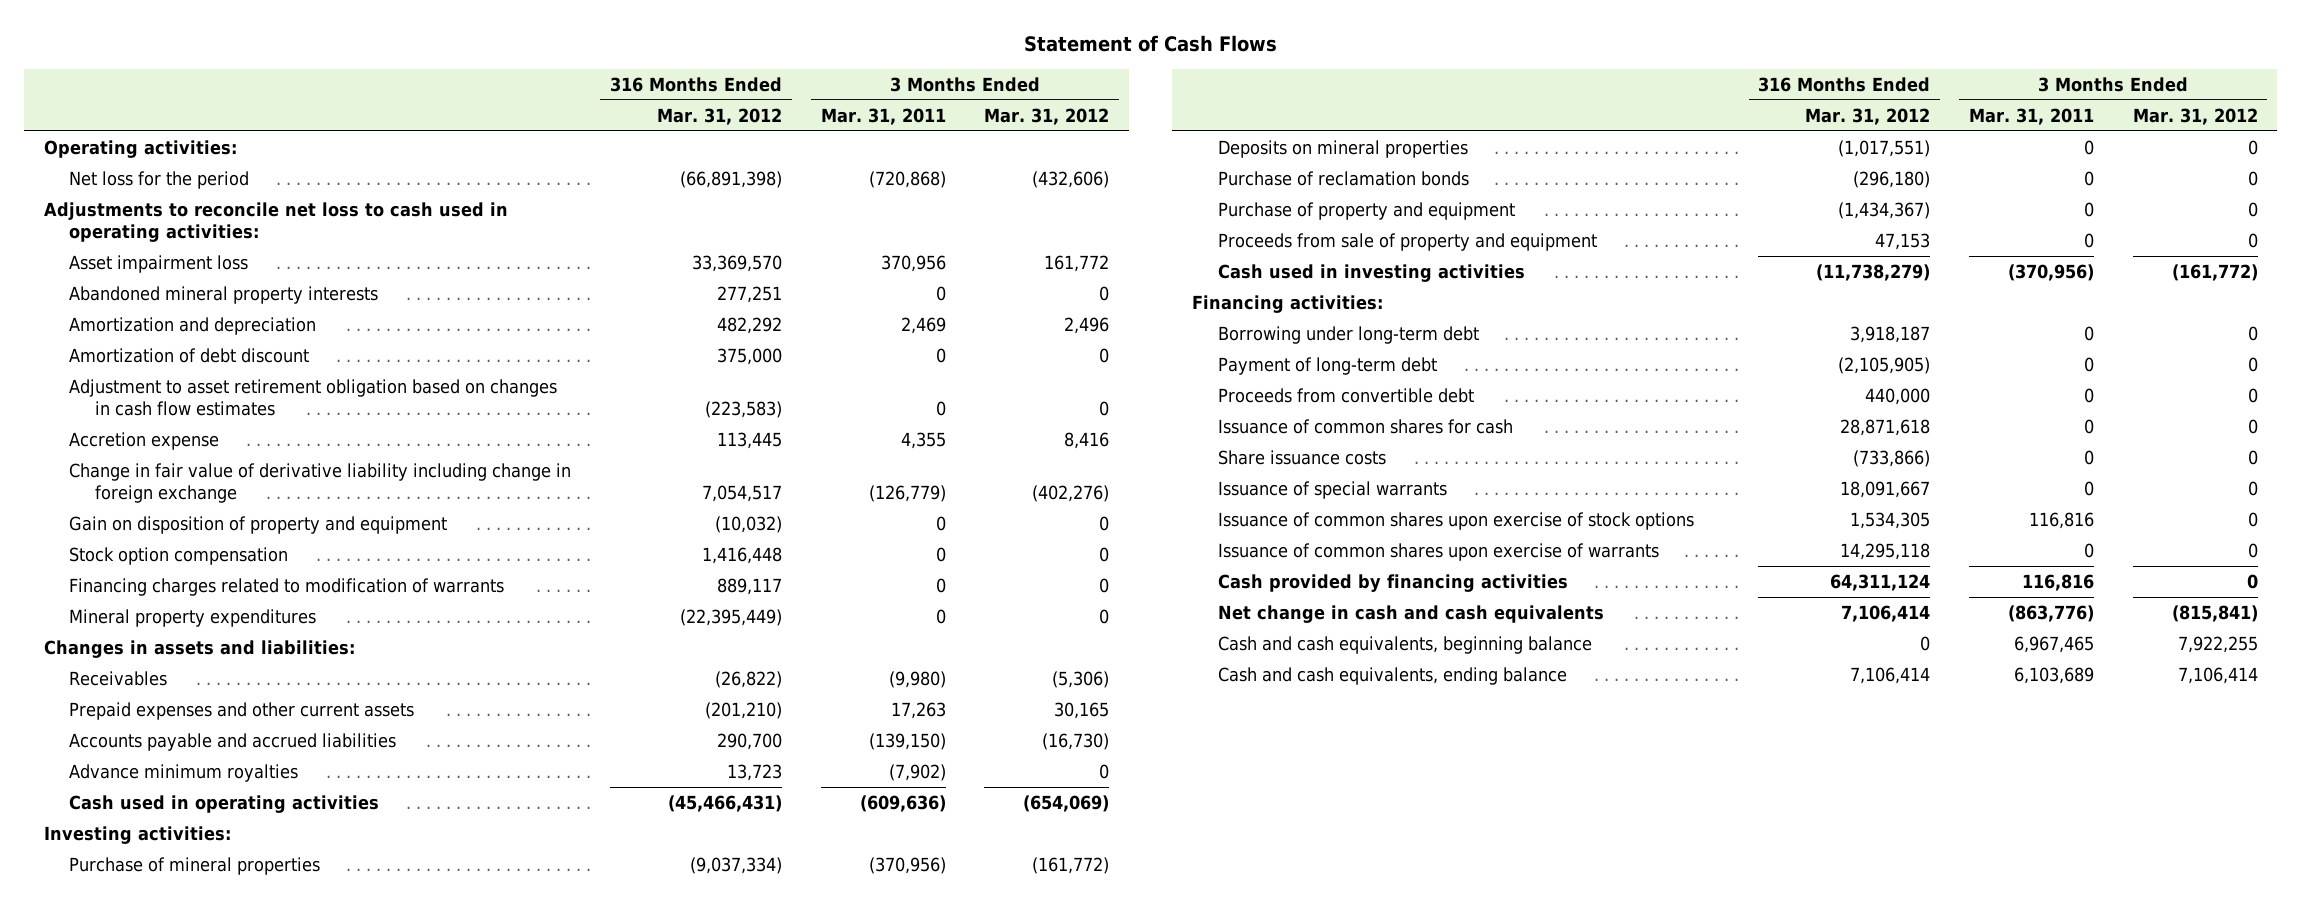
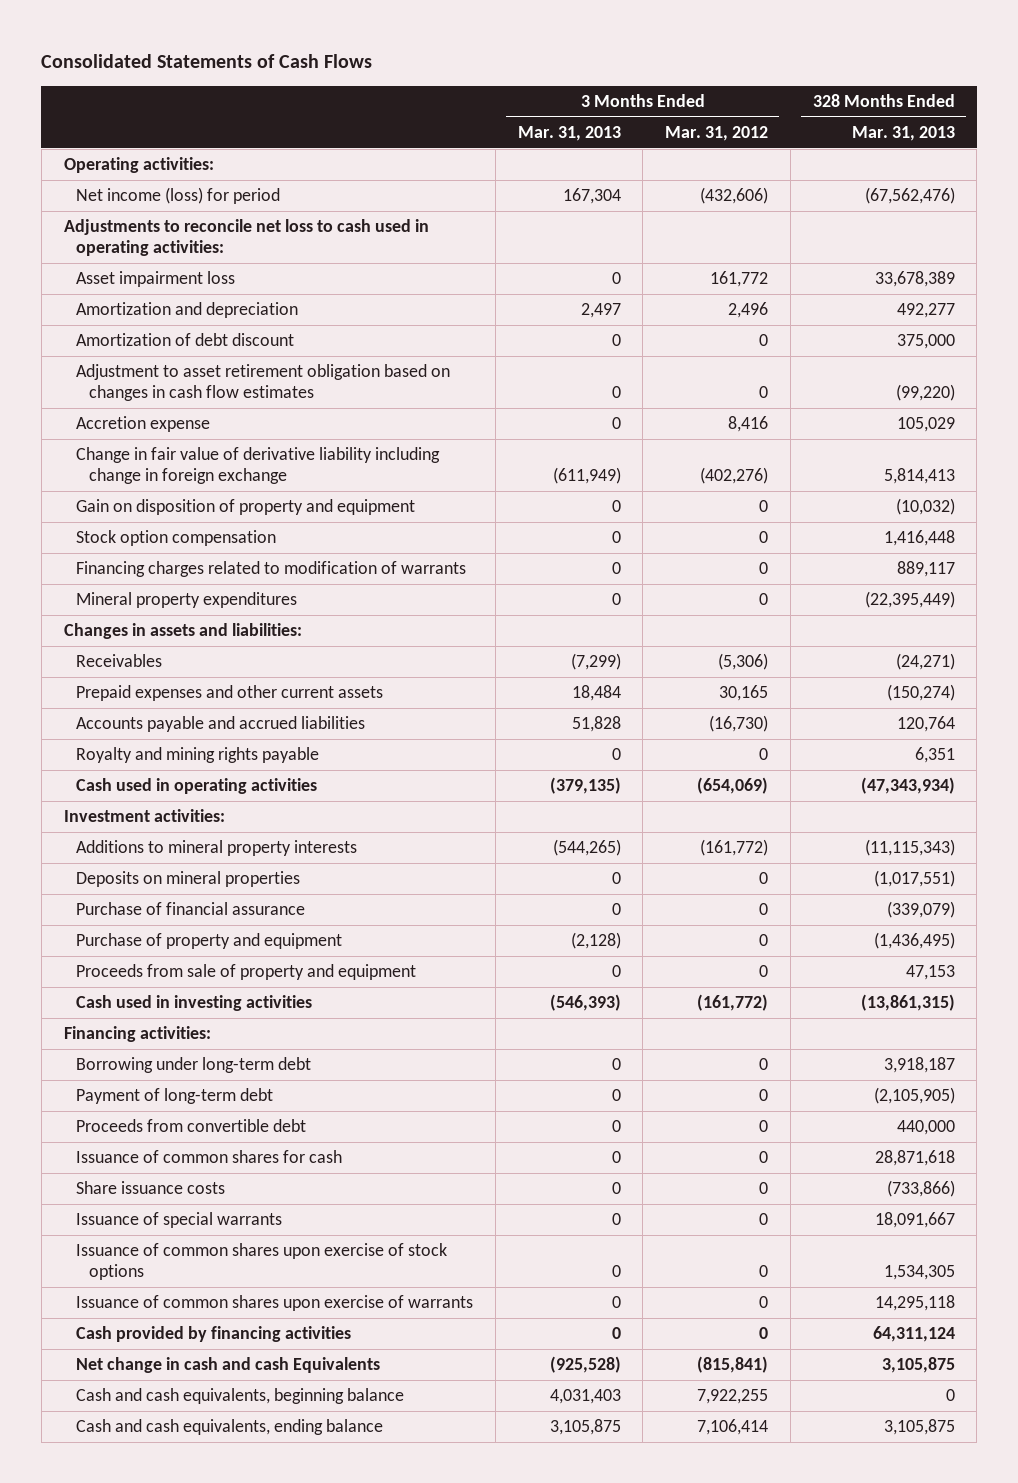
- Statement of Cash Flows
+ Consolidated Statements of Cash Flows
- | 316 Months Ended Mar. 31, 2012 | 3 Months Ended Mar. 31, 2011 | 3 Months Ended Mar. 31, 2012
+ | 3 Months Ended Mar. 31, 2013 | 3 Months Ended Mar. 31, 2012 | 328 Months Ended Mar. 31, 2013
- Net loss for the period | (66,891,398) | (720,868) | (432,606)
+ Net income (loss) for period | 167,304 | (432,606) | (67,562,476)
- Abandoned mineral property interests | 277,251 | 0 | 0
- Advance minimum royalties | 13,723 | (7,902) | 0
+ Royalty and mining rights payable | 0 | 0 | 6,351
- Investing activities:
- Purchase of mineral properties | (9,037,334) | (370,956) | (161,772)
+ Investment activities:
+ Additions to mineral property interests | (544,265) | (161,772) | (11,115,343)
- Purchase of reclamation bonds | (296,180) | 0 | 0
+ Purchase of financial assurance | 0 | 0 | (339,079)
- Net change in cash and cash equivalents | 7,106,414 | (863,776) | (815,841)
+ Net change in cash and cash Equivalents | (925,528) | (815,841) | 3,105,875

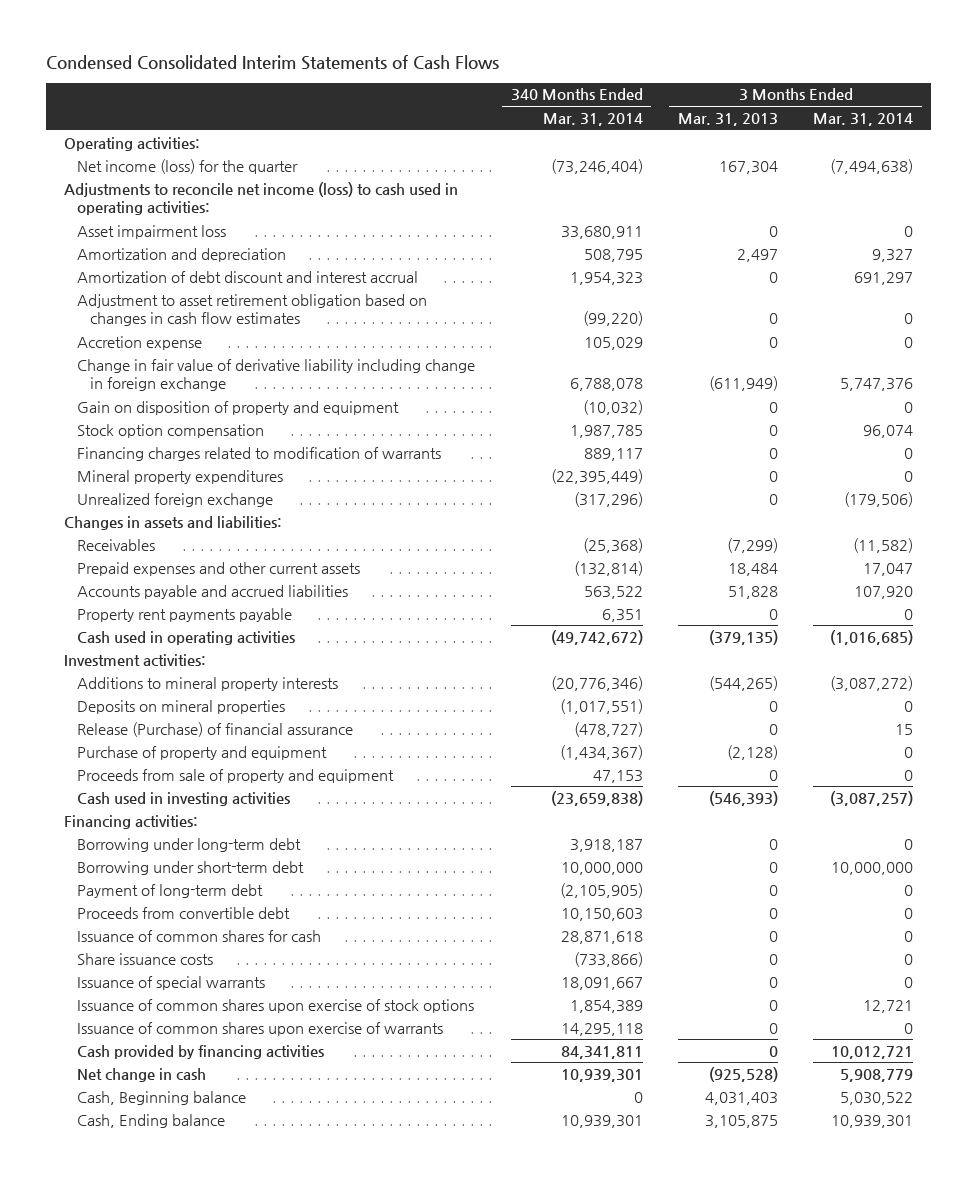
- Consolidated Statements of Cash Flows
+ Condensed Consolidated Interim Statements of Cash Flows
- | 3 Months Ended Mar. 31, 2013 | 3 Months Ended Mar. 31, 2012 | 328 Months Ended Mar. 31, 2013
+ | 340 Months Ended Mar. 31, 2014 | 3 Months Ended Mar. 31, 2013 | 3 Months Ended Mar. 31, 2014
- Net income (loss) for period | 167,304 | (432,606) | (67,562,476)
- Adjustments to reconcile net loss to cash used in operating activities:
+ Net income (loss) for the quarter | (73,246,404) | 167,304 | (7,494,638)
+ Adjustments to reconcile net income (loss) to cash used in operating activities:
- Amortization of debt discount | 0 | 0 | 375,000
+ Amortization of debt discount and interest accrual | 1,954,323 | 0 | 691,297
+ Unrealized foreign exchange | (317,296) | 0 | (179,506)
- Royalty and mining rights payable | 0 | 0 | 6,351
+ Property rent payments payable | 6,351 | 0 | 0
- Purchase of financial assurance | 0 | 0 | (339,079)
+ Release (Purchase) of financial assurance | (478,727) | 0 | 15
+ Borrowing under short-term debt | 10,000,000 | 0 | 10,000,000
- Net change in cash and cash Equivalents | (925,528) | (815,841) | 3,105,875
- Cash and cash equivalents, beginning balance | 4,031,403 | 7,922,255 | 0
- Cash and cash equivalents, ending balance | 3,105,875 | 7,106,414 | 3,105,875
+ Net change in cash | 10,939,301 | (925,528) | 5,908,779
+ Cash, Beginning balance | 0 | 4,031,403 | 5,030,522
+ Cash, Ending balance | 10,939,301 | 3,105,875 | 10,939,301

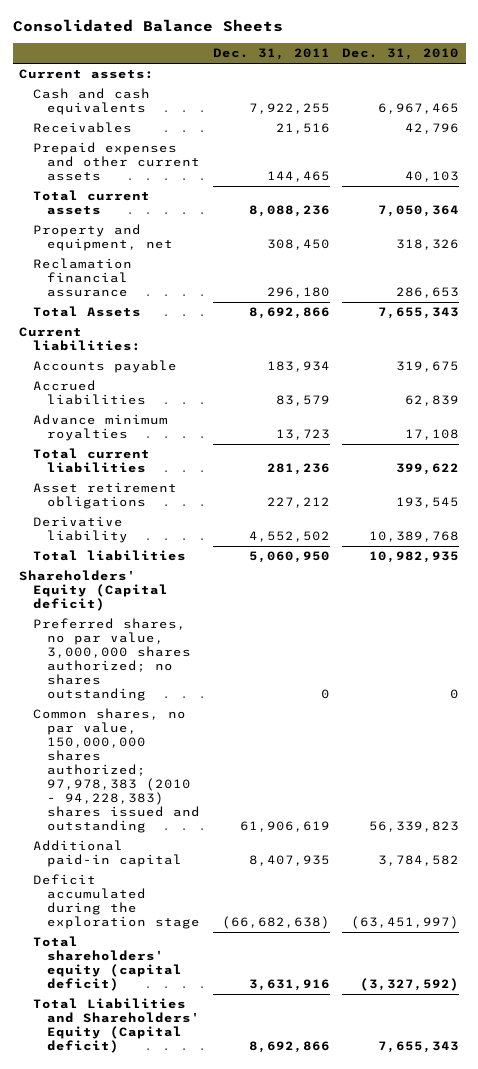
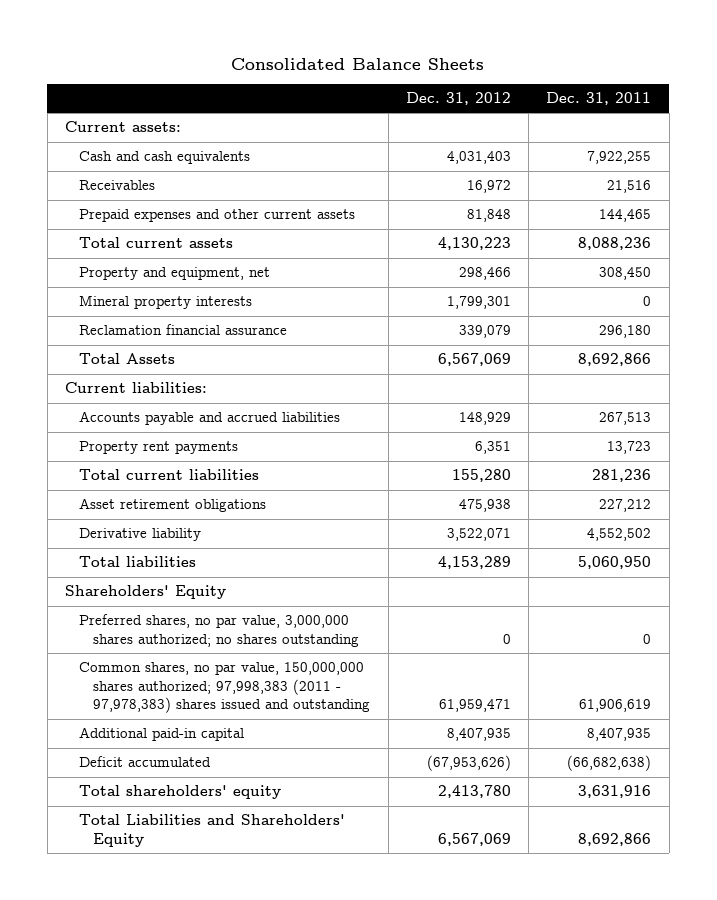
- | Dec. 31, 2011 | Dec. 31, 2010
+ | Dec. 31, 2012 | Dec. 31, 2011
+ Mineral property interests | 1,799,301 | 0
- Accounts payable | 183,934 | 319,675
- Accrued liabilities | 83,579 | 62,839
- Advance minimum royalties | 13,723 | 17,108
+ Accounts payable and accrued liabilities | 148,929 | 267,513
+ Property rent payments | 6,351 | 13,723
- Shareholders' Equity (Capital deficit)
+ Shareholders' Equity
- Common shares, no par value, 150,000,000 shares authorized; 97,978,383 (2010 - 94,228,383) shares issued and outstanding | 61,906,619 | 56,339,823
+ Common shares, no par value, 150,000,000 shares authorized; 97,998,383 (2011 - 97,978,383) shares issued and outstanding | 61,959,471 | 61,906,619
- Deficit accumulated during the exploration stage | (66,682,638) | (63,451,997)
- Total shareholders' equity (capital deficit) | 3,631,916 | (3,327,592)
- Total Liabilities and Shareholders' Equity (Capital deficit) | 8,692,866 | 7,655,343
+ Deficit accumulated | (67,953,626) | (66,682,638)
+ Total shareholders' equity | 2,413,780 | 3,631,916
+ Total Liabilities and Shareholders' Equity | 6,567,069 | 8,692,866

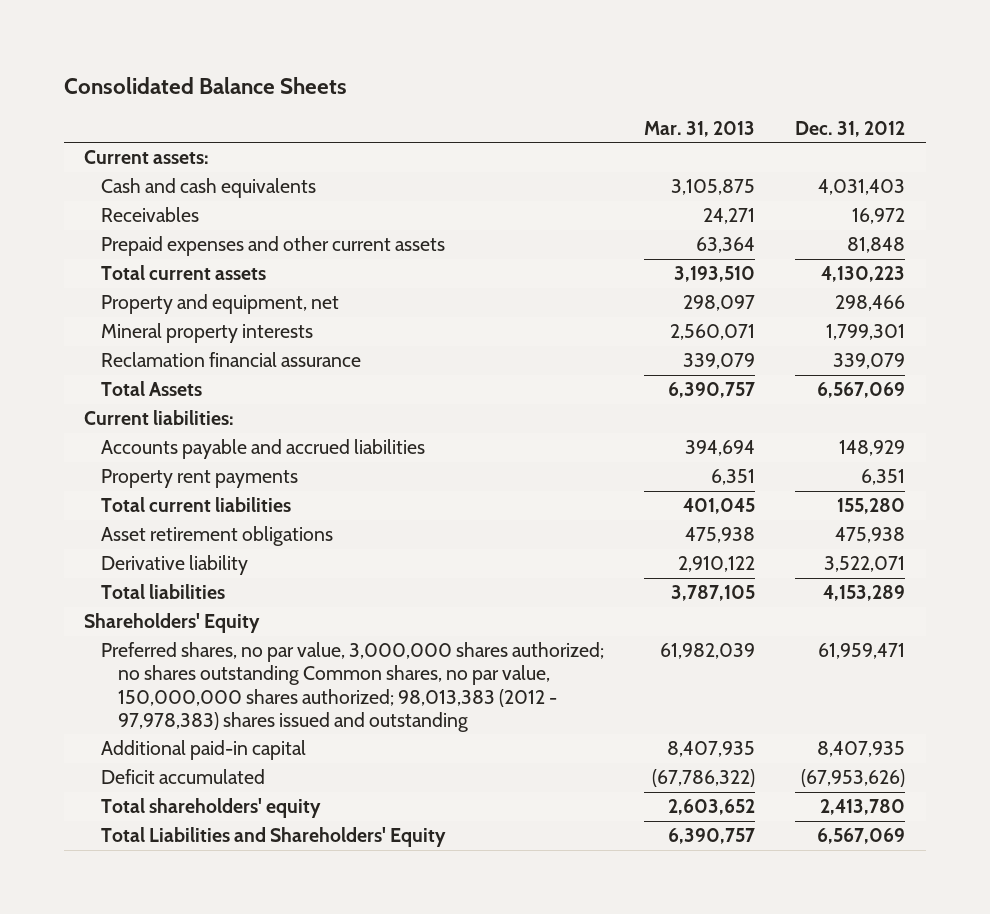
- | Dec. 31, 2012 | Dec. 31, 2011
+ | Mar. 31, 2013 | Dec. 31, 2012
- Preferred shares, no par value, 3,000,000 shares authorized; no shares outstanding | 0 | 0
- Common shares, no par value, 150,000,000 shares authorized; 97,998,383 (2011 - 97,978,383) shares issued and outstanding | 61,959,471 | 61,906,619
+ Preferred shares, no par value, 3,000,000 shares authorized; no shares outstanding Common shares, no par value, 150,000,000 shares authorized; 98,013,383 (2012 - 97,978,383) shares issued and outstanding | 61,982,039 | 61,959,471

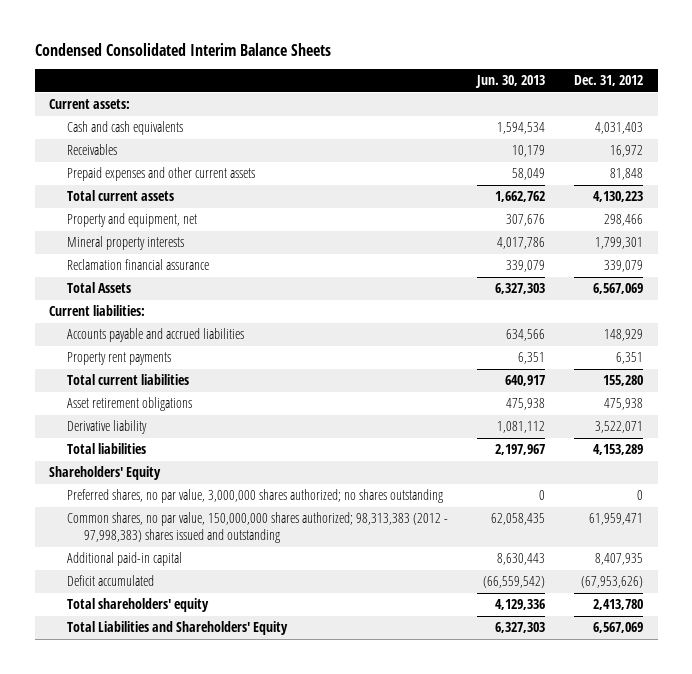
- Consolidated Balance Sheets
+ Condensed Consolidated Interim Balance Sheets
- | Mar. 31, 2013 | Dec. 31, 2012
+ | Jun. 30, 2013 | Dec. 31, 2012
- Preferred shares, no par value, 3,000,000 shares authorized; no shares outstanding Common shares, no par value, 150,000,000 shares authorized; 98,013,383 (2012 - 97,978,383) shares issued and outstanding | 61,982,039 | 61,959,471
+ Preferred shares, no par value, 3,000,000 shares authorized; no shares outstanding | 0 | 0
+ Common shares, no par value, 150,000,000 shares authorized; 98,313,383 (2012 - 97,998,383) shares issued and outstanding | 62,058,435 | 61,959,471

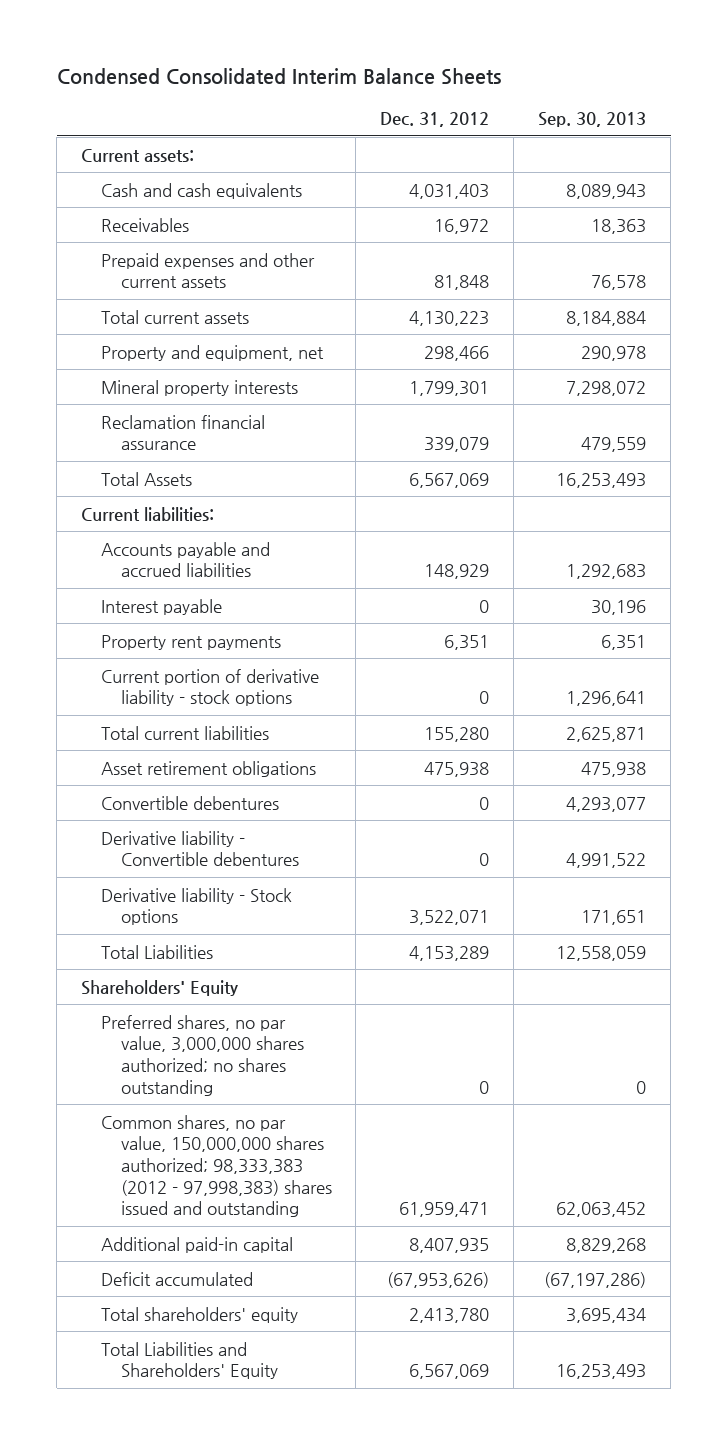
- | Jun. 30, 2013 | Dec. 31, 2012
+ | Dec. 31, 2012 | Sep. 30, 2013
+ Interest payable | 0 | 30,196
+ Current portion of derivative liability - stock options | 0 | 1,296,641
- Derivative liability | 1,081,112 | 3,522,071
- Total liabilities | 2,197,967 | 4,153,289
+ Convertible debentures | 0 | 4,293,077
+ Derivative liability - Convertible debentures | 0 | 4,991,522
+ Derivative liability - Stock options | 3,522,071 | 171,651
+ Total Liabilities | 4,153,289 | 12,558,059
- Common shares, no par value, 150,000,000 shares authorized; 98,313,383 (2012 - 97,998,383) shares issued and outstanding | 62,058,435 | 61,959,471
+ Common shares, no par value, 150,000,000 shares authorized; 98,333,383 (2012 - 97,998,383) shares issued and outstanding | 61,959,471 | 62,063,452

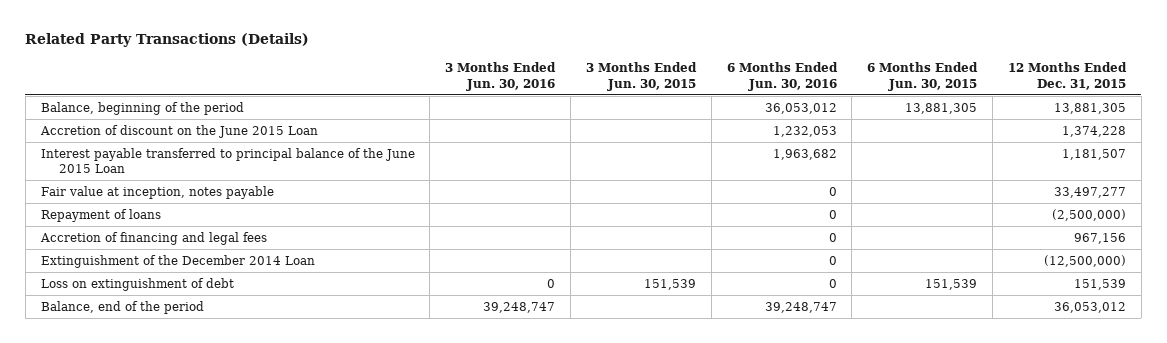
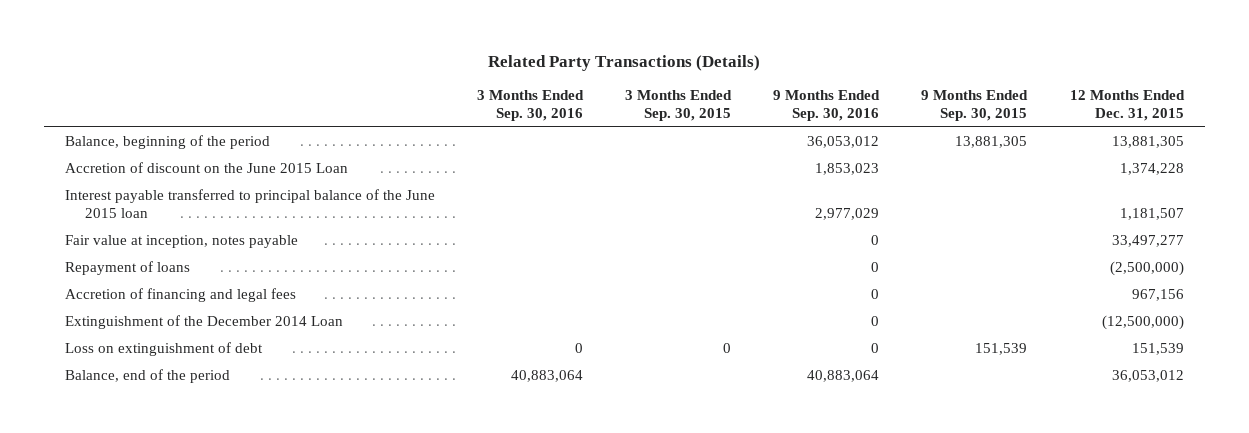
- | 3 Months Ended Jun. 30, 2016 | 3 Months Ended Jun. 30, 2015 | 6 Months Ended Jun. 30, 2016 | 6 Months Ended Jun. 30, 2015 | 12 Months Ended Dec. 31, 2015
+ | 3 Months Ended Sep. 30, 2016 | 3 Months Ended Sep. 30, 2015 | 9 Months Ended Sep. 30, 2016 | 9 Months Ended Sep. 30, 2015 | 12 Months Ended Dec. 31, 2015
- Interest payable transferred to principal balance of the June 2015 Loan | | | 1,963,682 | | 1,181,507
+ Interest payable transferred to principal balance of the June 2015 loan | | | 2,977,029 | | 1,181,507

